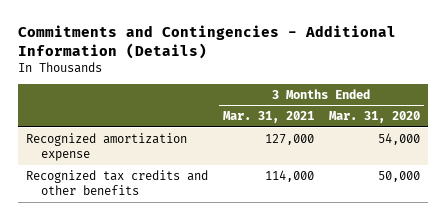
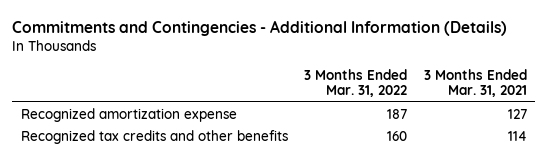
- | 3 Months Ended Mar. 31, 2021 | 3 Months Ended Mar. 31, 2020
+ | 3 Months Ended Mar. 31, 2022 | 3 Months Ended Mar. 31, 2021
- Recognized amortization expense | 127,000 | 54,000
- Recognized tax credits and other benefits | 114,000 | 50,000
+ Recognized amortization expense | 187 | 127
+ Recognized tax credits and other benefits | 160 | 114

